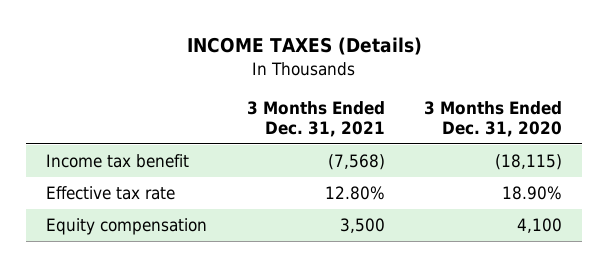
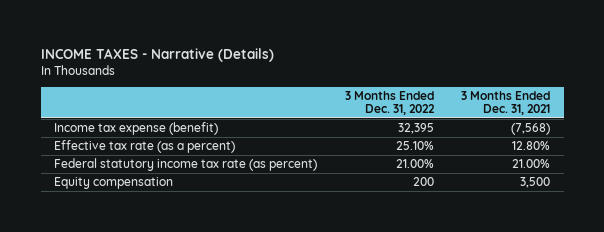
- INCOME TAXES (Details)
+ INCOME TAXES - Narrative (Details)
- | 3 Months Ended Dec. 31, 2021 | 3 Months Ended Dec. 31, 2020
+ | 3 Months Ended Dec. 31, 2022 | 3 Months Ended Dec. 31, 2021
- Income tax benefit | (7,568) | (18,115)
- Effective tax rate | 12.80% | 18.90%
+ Income tax expense (benefit) | 32,395 | (7,568)
+ Effective tax rate (as a percent) | 25.10% | 12.80%
+ Federal statutory income tax rate (as percent) | 21.00% | 21.00%

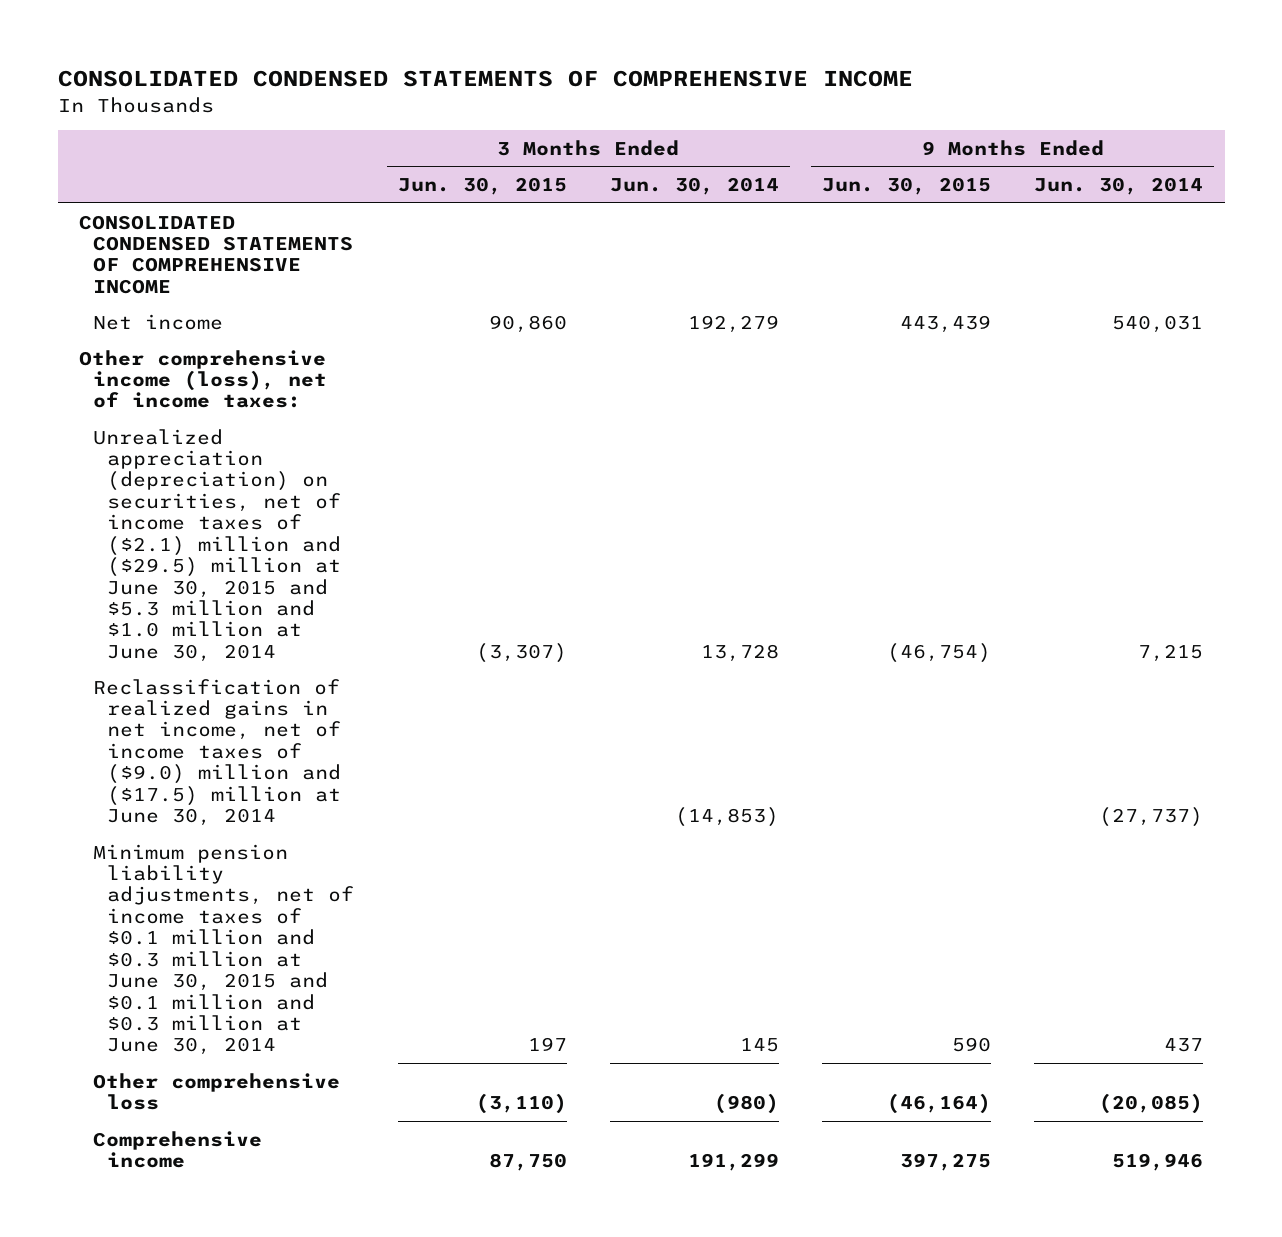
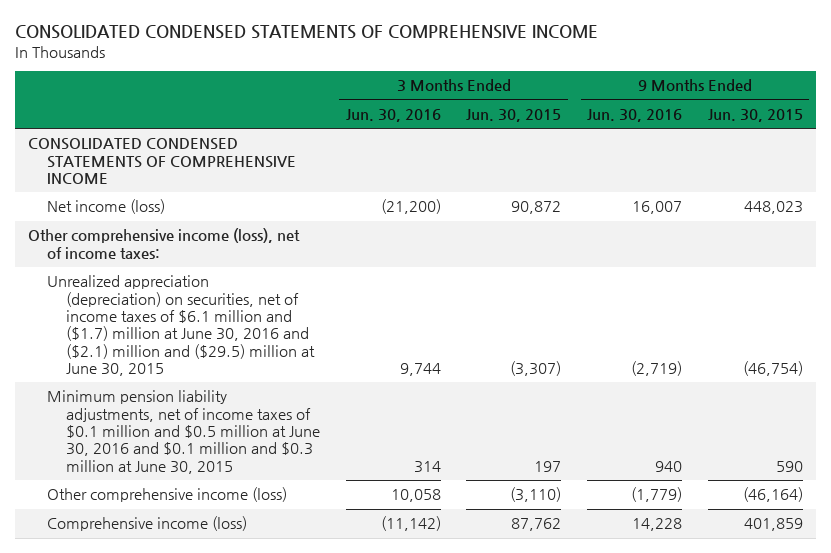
- | 3 Months Ended Jun. 30, 2015 | 3 Months Ended Jun. 30, 2014 | 9 Months Ended Jun. 30, 2015 | 9 Months Ended Jun. 30, 2014
+ | 3 Months Ended Jun. 30, 2016 | 3 Months Ended Jun. 30, 2015 | 9 Months Ended Jun. 30, 2016 | 9 Months Ended Jun. 30, 2015
- Net income | 90,860 | 192,279 | 443,439 | 540,031
+ Net income (loss) | (21,200) | 90,872 | 16,007 | 448,023
- Unrealized appreciation (depreciation) on securities, net of income taxes of ($2.1) million and ($29.5) million at June 30, 2015 and $5.3 million and $1.0 million at June 30, 2014 | (3,307) | 13,728 | (46,754) | 7,215
- Reclassification of realized gains in net income, net of income taxes of ($9.0) million and ($17.5) million at June 30, 2014 | | (14,853) | | (27,737)
- Minimum pension liability adjustments, net of income taxes of $0.1 million and $0.3 million at June 30, 2015 and $0.1 million and $0.3 million at June 30, 2014 | 197 | 145 | 590 | 437
- Other comprehensive loss | (3,110) | (980) | (46,164) | (20,085)
- Comprehensive income | 87,750 | 191,299 | 397,275 | 519,946
+ Unrealized appreciation (depreciation) on securities, net of income taxes of $6.1 million and ($1.7) million at June 30, 2016 and ($2.1) million and ($29.5) million at June 30, 2015 | 9,744 | (3,307) | (2,719) | (46,754)
+ Minimum pension liability adjustments, net of income taxes of $0.1 million and $0.5 million at June 30, 2016 and $0.1 million and $0.3 million at June 30, 2015 | 314 | 197 | 940 | 590
+ Other comprehensive income (loss) | 10,058 | (3,110) | (1,779) | (46,164)
+ Comprehensive income (loss) | (11,142) | 87,762 | 14,228 | 401,859

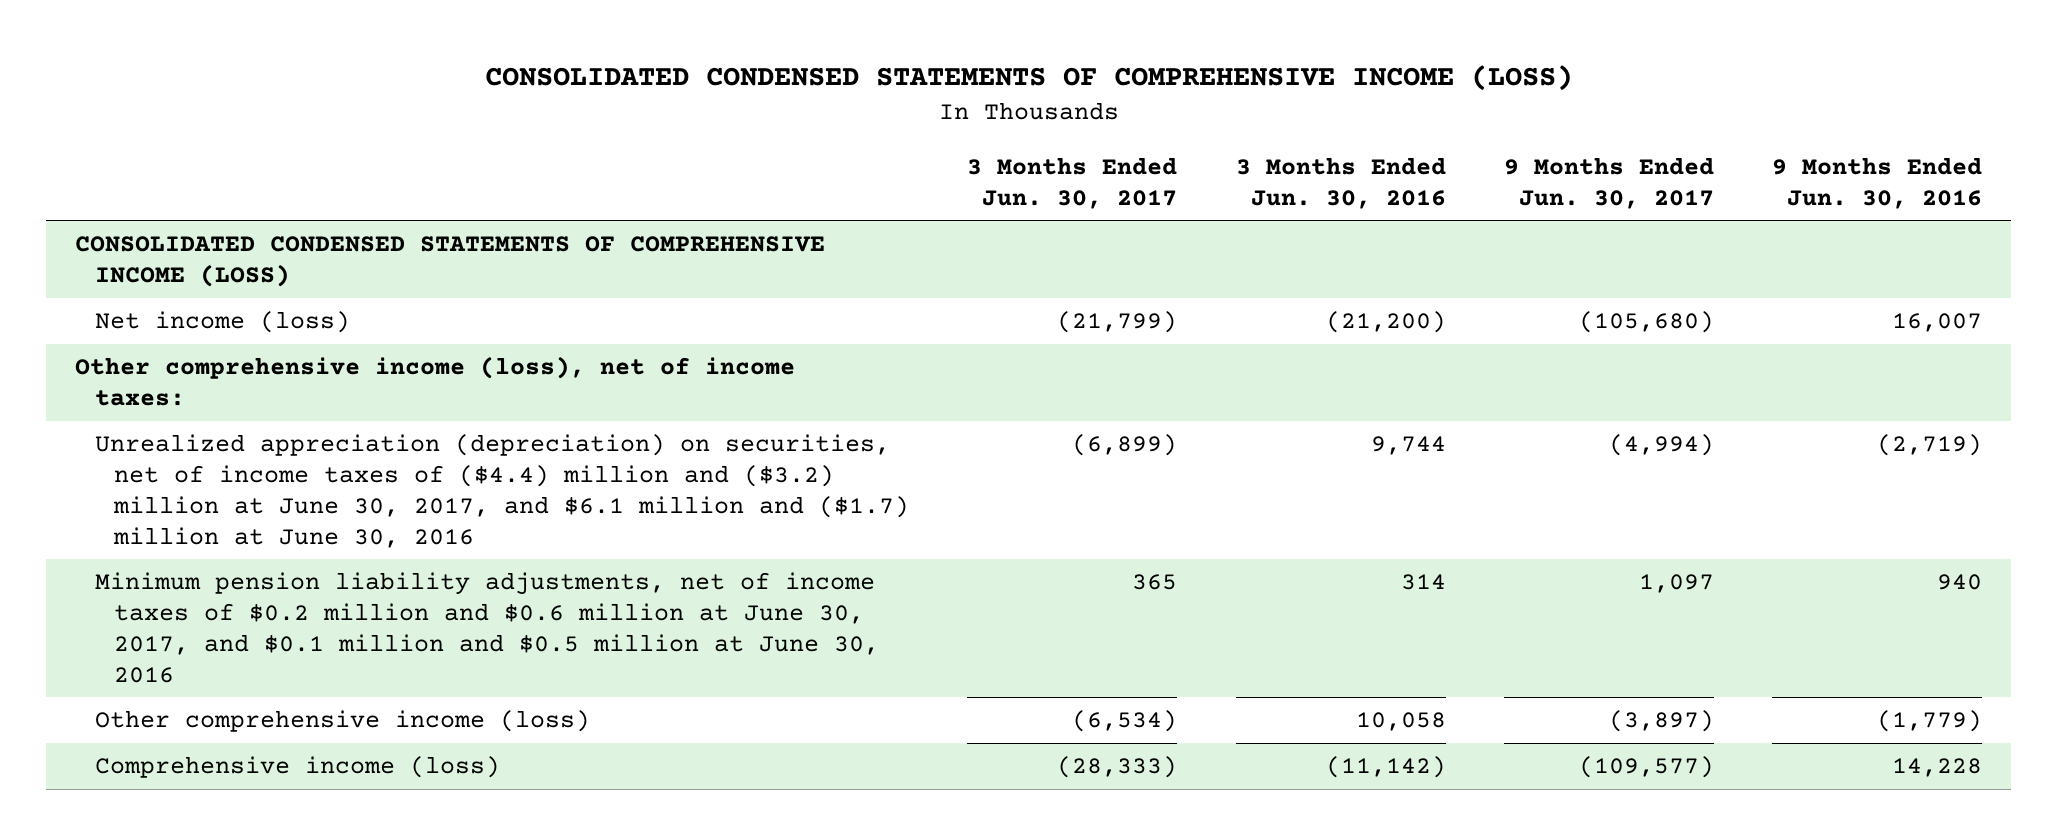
- CONSOLIDATED CONDENSED STATEMENTS OF COMPREHENSIVE INCOME
+ CONSOLIDATED CONDENSED STATEMENTS OF COMPREHENSIVE INCOME (LOSS)
- | 3 Months Ended Jun. 30, 2016 | 3 Months Ended Jun. 30, 2015 | 9 Months Ended Jun. 30, 2016 | 9 Months Ended Jun. 30, 2015
+ | 3 Months Ended Jun. 30, 2017 | 3 Months Ended Jun. 30, 2016 | 9 Months Ended Jun. 30, 2017 | 9 Months Ended Jun. 30, 2016
- CONSOLIDATED CONDENSED STATEMENTS OF COMPREHENSIVE INCOME
+ CONSOLIDATED CONDENSED STATEMENTS OF COMPREHENSIVE INCOME (LOSS)
- Unrealized appreciation (depreciation) on securities, net of income taxes of $6.1 million and ($1.7) million at June 30, 2016 and ($2.1) million and ($29.5) million at June 30, 2015 | 9,744 | (3,307) | (2,719) | (46,754)
- Minimum pension liability adjustments, net of income taxes of $0.1 million and $0.5 million at June 30, 2016 and $0.1 million and $0.3 million at June 30, 2015 | 314 | 197 | 940 | 590
+ Unrealized appreciation (depreciation) on securities, net of income taxes of ($4.4) million and ($3.2) million at June 30, 2017, and $6.1 million and ($1.7) million at June 30, 2016 | (6,899) | 9,744 | (4,994) | (2,719)
+ Minimum pension liability adjustments, net of income taxes of $0.2 million and $0.6 million at June 30, 2017, and $0.1 million and $0.5 million at June 30, 2016 | 365 | 314 | 1,097 | 940

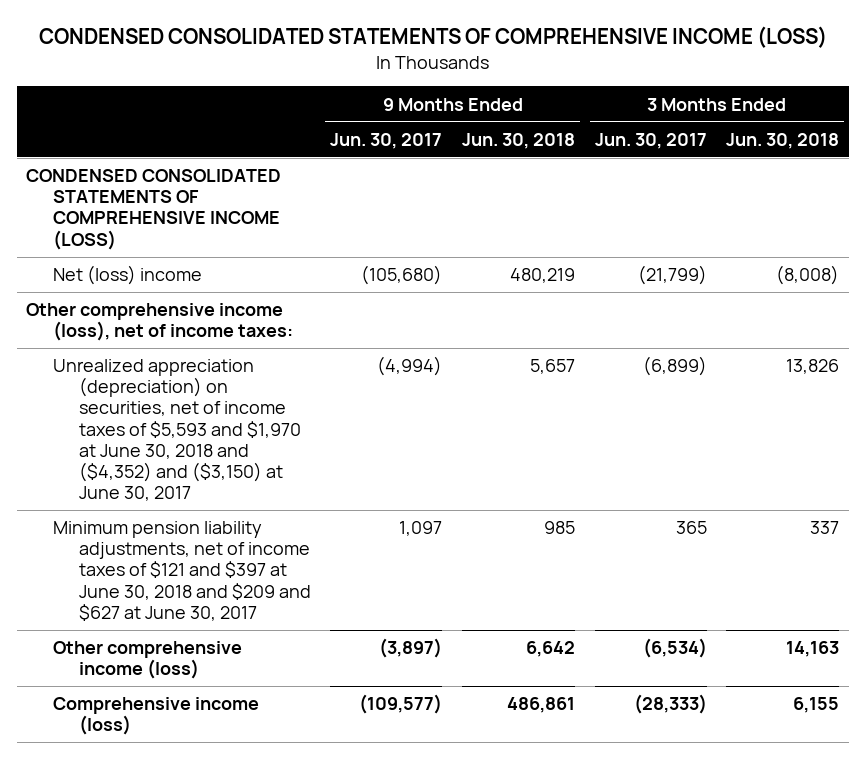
- CONSOLIDATED CONDENSED STATEMENTS OF COMPREHENSIVE INCOME (LOSS)
+ CONDENSED CONSOLIDATED STATEMENTS OF COMPREHENSIVE INCOME (LOSS)
- | 3 Months Ended Jun. 30, 2017 | 3 Months Ended Jun. 30, 2016 | 9 Months Ended Jun. 30, 2017 | 9 Months Ended Jun. 30, 2016
+ | 9 Months Ended Jun. 30, 2017 | 9 Months Ended Jun. 30, 2018 | 3 Months Ended Jun. 30, 2017 | 3 Months Ended Jun. 30, 2018
- CONSOLIDATED CONDENSED STATEMENTS OF COMPREHENSIVE INCOME (LOSS)
- Net income (loss) | (21,799) | (21,200) | (105,680) | 16,007
+ CONDENSED CONSOLIDATED STATEMENTS OF COMPREHENSIVE INCOME (LOSS)
+ Net (loss) income | (105,680) | 480,219 | (21,799) | (8,008)
- Unrealized appreciation (depreciation) on securities, net of income taxes of ($4.4) million and ($3.2) million at June 30, 2017, and $6.1 million and ($1.7) million at June 30, 2016 | (6,899) | 9,744 | (4,994) | (2,719)
- Minimum pension liability adjustments, net of income taxes of $0.2 million and $0.6 million at June 30, 2017, and $0.1 million and $0.5 million at June 30, 2016 | 365 | 314 | 1,097 | 940
+ Unrealized appreciation (depreciation) on securities, net of income taxes of $5,593 and $1,970 at June 30, 2018 and ($4,352) and ($3,150) at June 30, 2017 | (4,994) | 5,657 | (6,899) | 13,826
+ Minimum pension liability adjustments, net of income taxes of $121 and $397 at June 30, 2018 and $209 and $627 at June 30, 2017 | 1,097 | 985 | 365 | 337

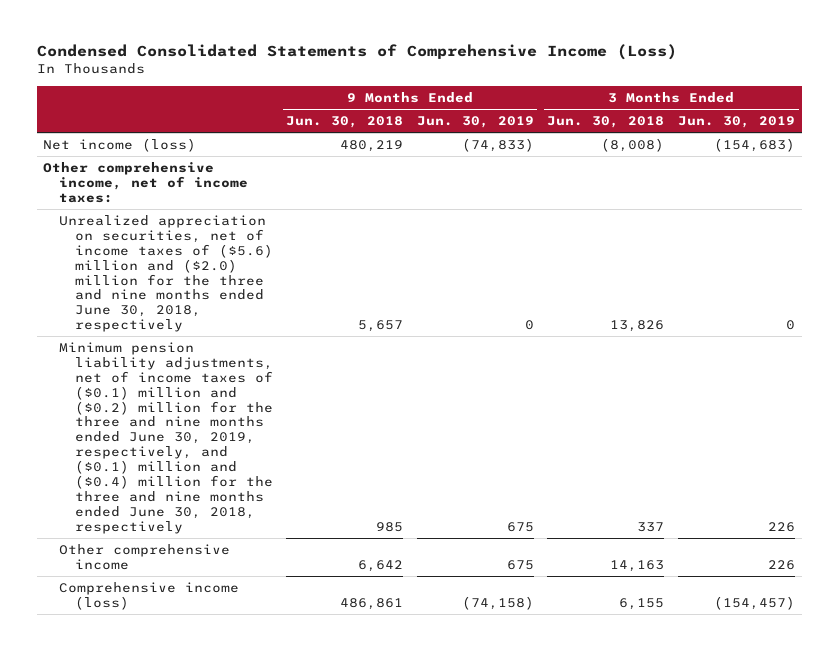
- CONDENSED CONSOLIDATED STATEMENTS OF COMPREHENSIVE INCOME (LOSS)
+ Condensed Consolidated Statements of Comprehensive Income (Loss)
- | 9 Months Ended Jun. 30, 2017 | 9 Months Ended Jun. 30, 2018 | 3 Months Ended Jun. 30, 2017 | 3 Months Ended Jun. 30, 2018
+ | 9 Months Ended Jun. 30, 2018 | 9 Months Ended Jun. 30, 2019 | 3 Months Ended Jun. 30, 2018 | 3 Months Ended Jun. 30, 2019
- CONDENSED CONSOLIDATED STATEMENTS OF COMPREHENSIVE INCOME (LOSS)
- Net (loss) income | (105,680) | 480,219 | (21,799) | (8,008)
- Other comprehensive income (loss), net of income taxes:
- Unrealized appreciation (depreciation) on securities, net of income taxes of $5,593 and $1,970 at June 30, 2018 and ($4,352) and ($3,150) at June 30, 2017 | (4,994) | 5,657 | (6,899) | 13,826
- Minimum pension liability adjustments, net of income taxes of $121 and $397 at June 30, 2018 and $209 and $627 at June 30, 2017 | 1,097 | 985 | 365 | 337
- Other comprehensive income (loss) | (3,897) | 6,642 | (6,534) | 14,163
+ Net income (loss) | 480,219 | (74,833) | (8,008) | (154,683)
+ Other comprehensive income, net of income taxes:
+ Unrealized appreciation on securities, net of income taxes of ($5.6) million and ($2.0) million for the three and nine months ended June 30, 2018, respectively | 5,657 | 0 | 13,826 | 0
+ Minimum pension liability adjustments, net of income taxes of ($0.1) million and ($0.2) million for the three and nine months ended June 30, 2019, respectively, and ($0.1) million and ($0.4) million for the three and nine months ended June 30, 2018, respectively | 985 | 675 | 337 | 226
+ Other comprehensive income | 6,642 | 675 | 14,163 | 226

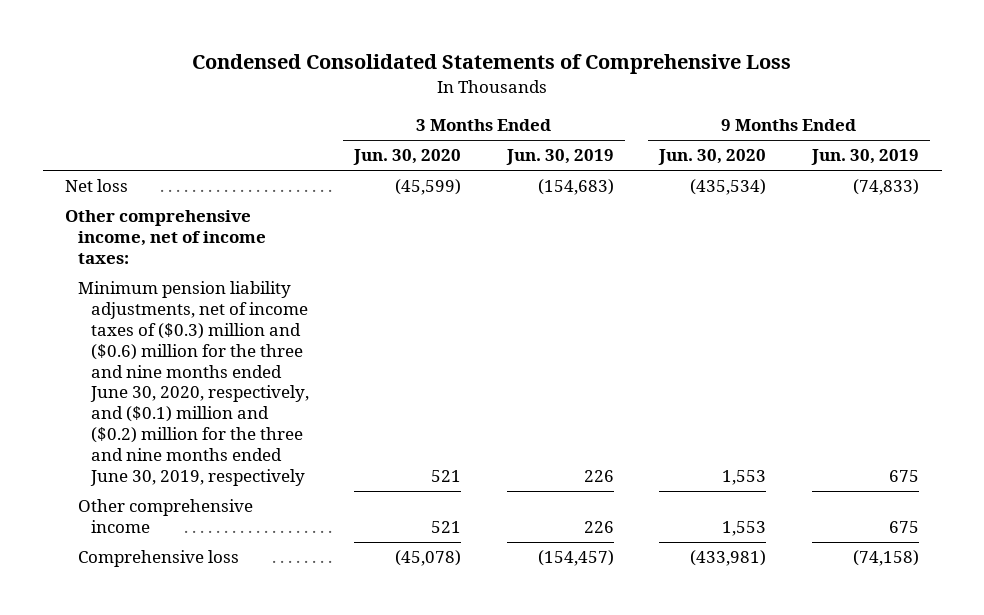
- Condensed Consolidated Statements of Comprehensive Income (Loss)
+ Condensed Consolidated Statements of Comprehensive Loss
- | 9 Months Ended Jun. 30, 2018 | 9 Months Ended Jun. 30, 2019 | 3 Months Ended Jun. 30, 2018 | 3 Months Ended Jun. 30, 2019
+ | 3 Months Ended Jun. 30, 2020 | 3 Months Ended Jun. 30, 2019 | 9 Months Ended Jun. 30, 2020 | 9 Months Ended Jun. 30, 2019
- Net income (loss) | 480,219 | (74,833) | (8,008) | (154,683)
+ Net loss | (45,599) | (154,683) | (435,534) | (74,833)
- Unrealized appreciation on securities, net of income taxes of ($5.6) million and ($2.0) million for the three and nine months ended June 30, 2018, respectively | 5,657 | 0 | 13,826 | 0
- Minimum pension liability adjustments, net of income taxes of ($0.1) million and ($0.2) million for the three and nine months ended June 30, 2019, respectively, and ($0.1) million and ($0.4) million for the three and nine months ended June 30, 2018, respectively | 985 | 675 | 337 | 226
+ Minimum pension liability adjustments, net of income taxes of ($0.3) million and ($0.6) million for the three and nine months ended June 30, 2020, respectively, and ($0.1) million and ($0.2) million for the three and nine months ended June 30, 2019, respectively | 521 | 226 | 1,553 | 675
- Comprehensive income (loss) | 486,861 | (74,158) | 6,155 | (154,457)
+ Comprehensive loss | (45,078) | (154,457) | (433,981) | (74,158)

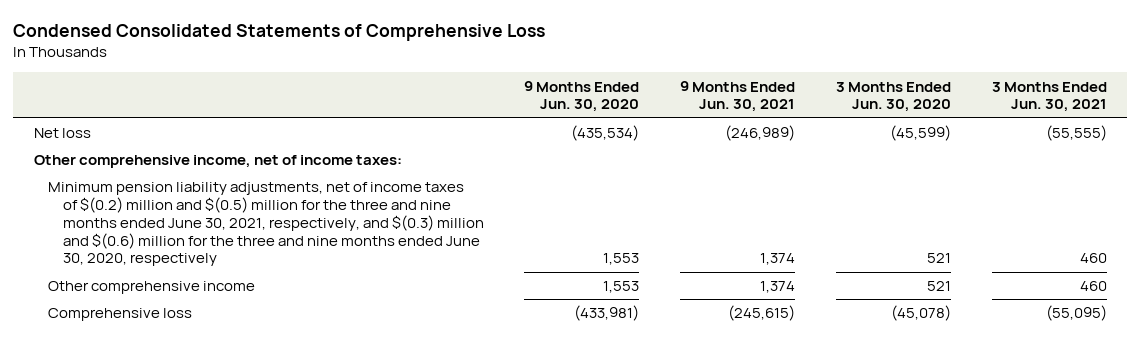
- | 3 Months Ended Jun. 30, 2020 | 3 Months Ended Jun. 30, 2019 | 9 Months Ended Jun. 30, 2020 | 9 Months Ended Jun. 30, 2019
+ | 9 Months Ended Jun. 30, 2020 | 9 Months Ended Jun. 30, 2021 | 3 Months Ended Jun. 30, 2020 | 3 Months Ended Jun. 30, 2021
- Minimum pension liability adjustments, net of income taxes of ($0.3) million and ($0.6) million for the three and nine months ended June 30, 2020, respectively, and ($0.1) million and ($0.2) million for the three and nine months ended June 30, 2019, respectively | 521 | 226 | 1,553 | 675
+ Minimum pension liability adjustments, net of income taxes of $(0.2) million and $(0.5) million for the three and nine months ended June 30, 2021, respectively, and $(0.3) million and $(0.6) million for the three and nine months ended June 30, 2020, respectively | 1,553 | 1,374 | 521 | 460

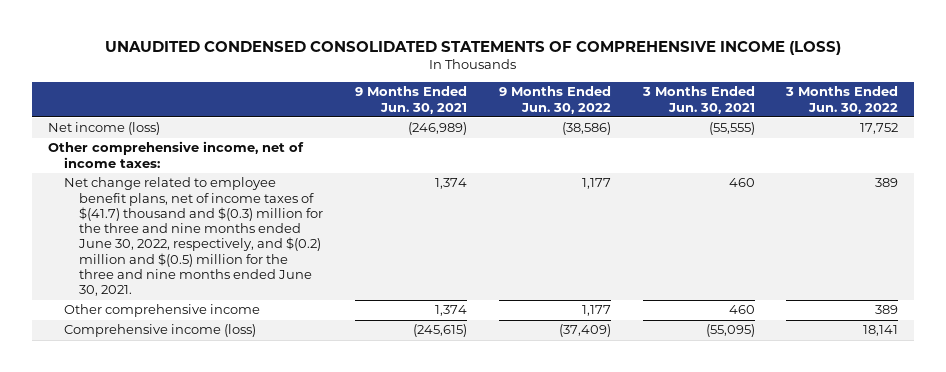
- Condensed Consolidated Statements of Comprehensive Loss
+ UNAUDITED CONDENSED CONSOLIDATED STATEMENTS OF COMPREHENSIVE INCOME (LOSS)
- | 9 Months Ended Jun. 30, 2020 | 9 Months Ended Jun. 30, 2021 | 3 Months Ended Jun. 30, 2020 | 3 Months Ended Jun. 30, 2021
+ | 9 Months Ended Jun. 30, 2021 | 9 Months Ended Jun. 30, 2022 | 3 Months Ended Jun. 30, 2021 | 3 Months Ended Jun. 30, 2022
- Net loss | (435,534) | (246,989) | (45,599) | (55,555)
+ Net income (loss) | (246,989) | (38,586) | (55,555) | 17,752
- Minimum pension liability adjustments, net of income taxes of $(0.2) million and $(0.5) million for the three and nine months ended June 30, 2021, respectively, and $(0.3) million and $(0.6) million for the three and nine months ended June 30, 2020, respectively | 1,553 | 1,374 | 521 | 460
+ Net change related to employee benefit plans, net of income taxes of $(41.7) thousand and $(0.3) million for the three and nine months ended June 30, 2022, respectively, and $(0.2) million and $(0.5) million for the three and nine months ended June 30, 2021. | 1,374 | 1,177 | 460 | 389
- Comprehensive loss | (433,981) | (245,615) | (45,078) | (55,095)
+ Comprehensive income (loss) | (245,615) | (37,409) | (55,095) | 18,141

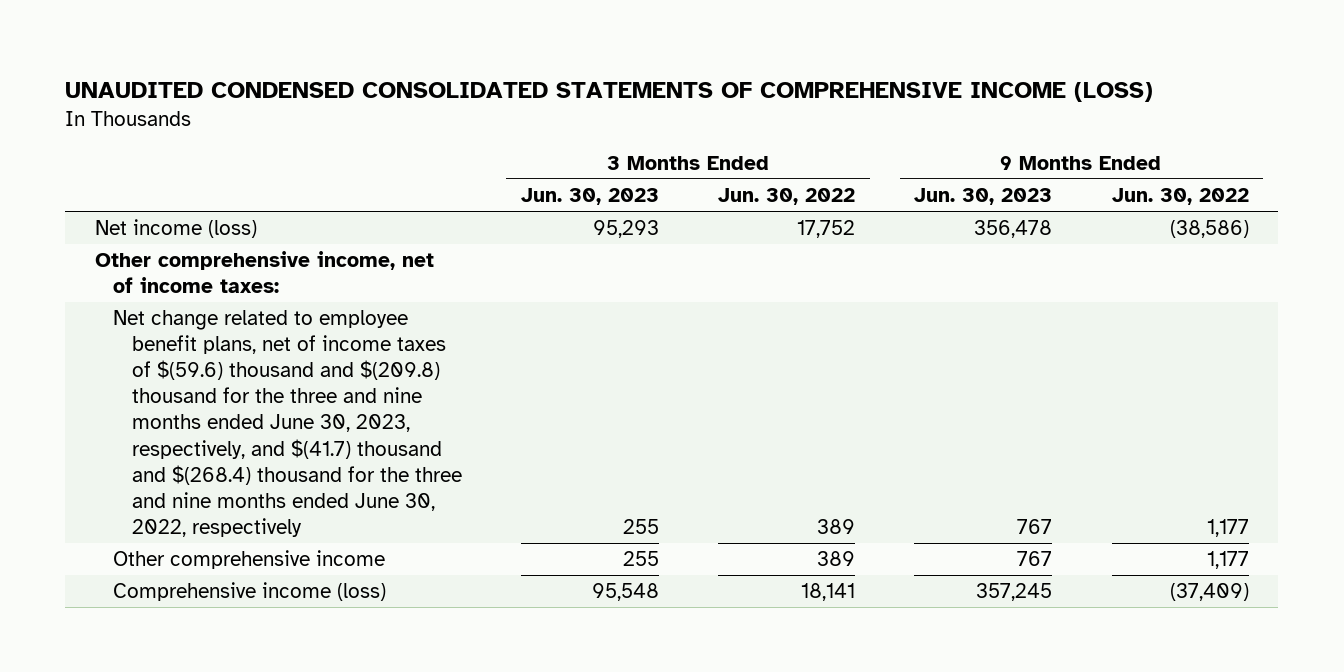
- | 9 Months Ended Jun. 30, 2021 | 9 Months Ended Jun. 30, 2022 | 3 Months Ended Jun. 30, 2021 | 3 Months Ended Jun. 30, 2022
+ | 3 Months Ended Jun. 30, 2023 | 3 Months Ended Jun. 30, 2022 | 9 Months Ended Jun. 30, 2023 | 9 Months Ended Jun. 30, 2022
- Net change related to employee benefit plans, net of income taxes of $(41.7) thousand and $(0.3) million for the three and nine months ended June 30, 2022, respectively, and $(0.2) million and $(0.5) million for the three and nine months ended June 30, 2021. | 1,374 | 1,177 | 460 | 389
+ Net change related to employee benefit plans, net of income taxes of $(59.6) thousand and $(209.8) thousand for the three and nine months ended June 30, 2023, respectively, and $(41.7) thousand and $(268.4) thousand for the three and nine months ended June 30, 2022, respectively | 255 | 389 | 767 | 1,177

